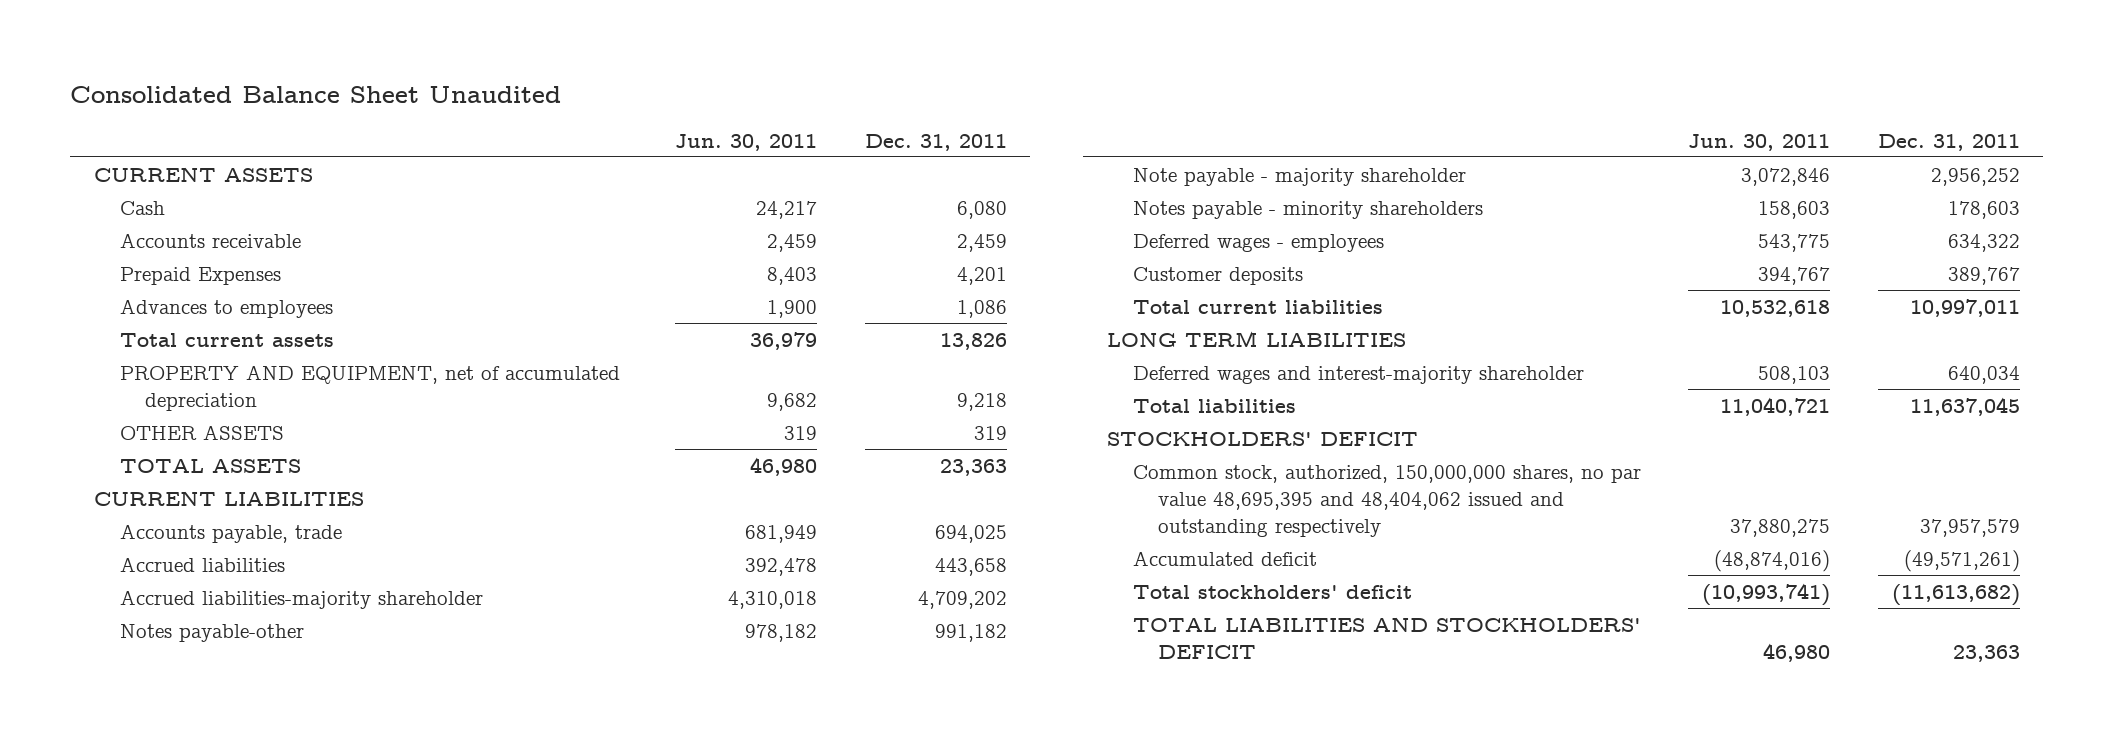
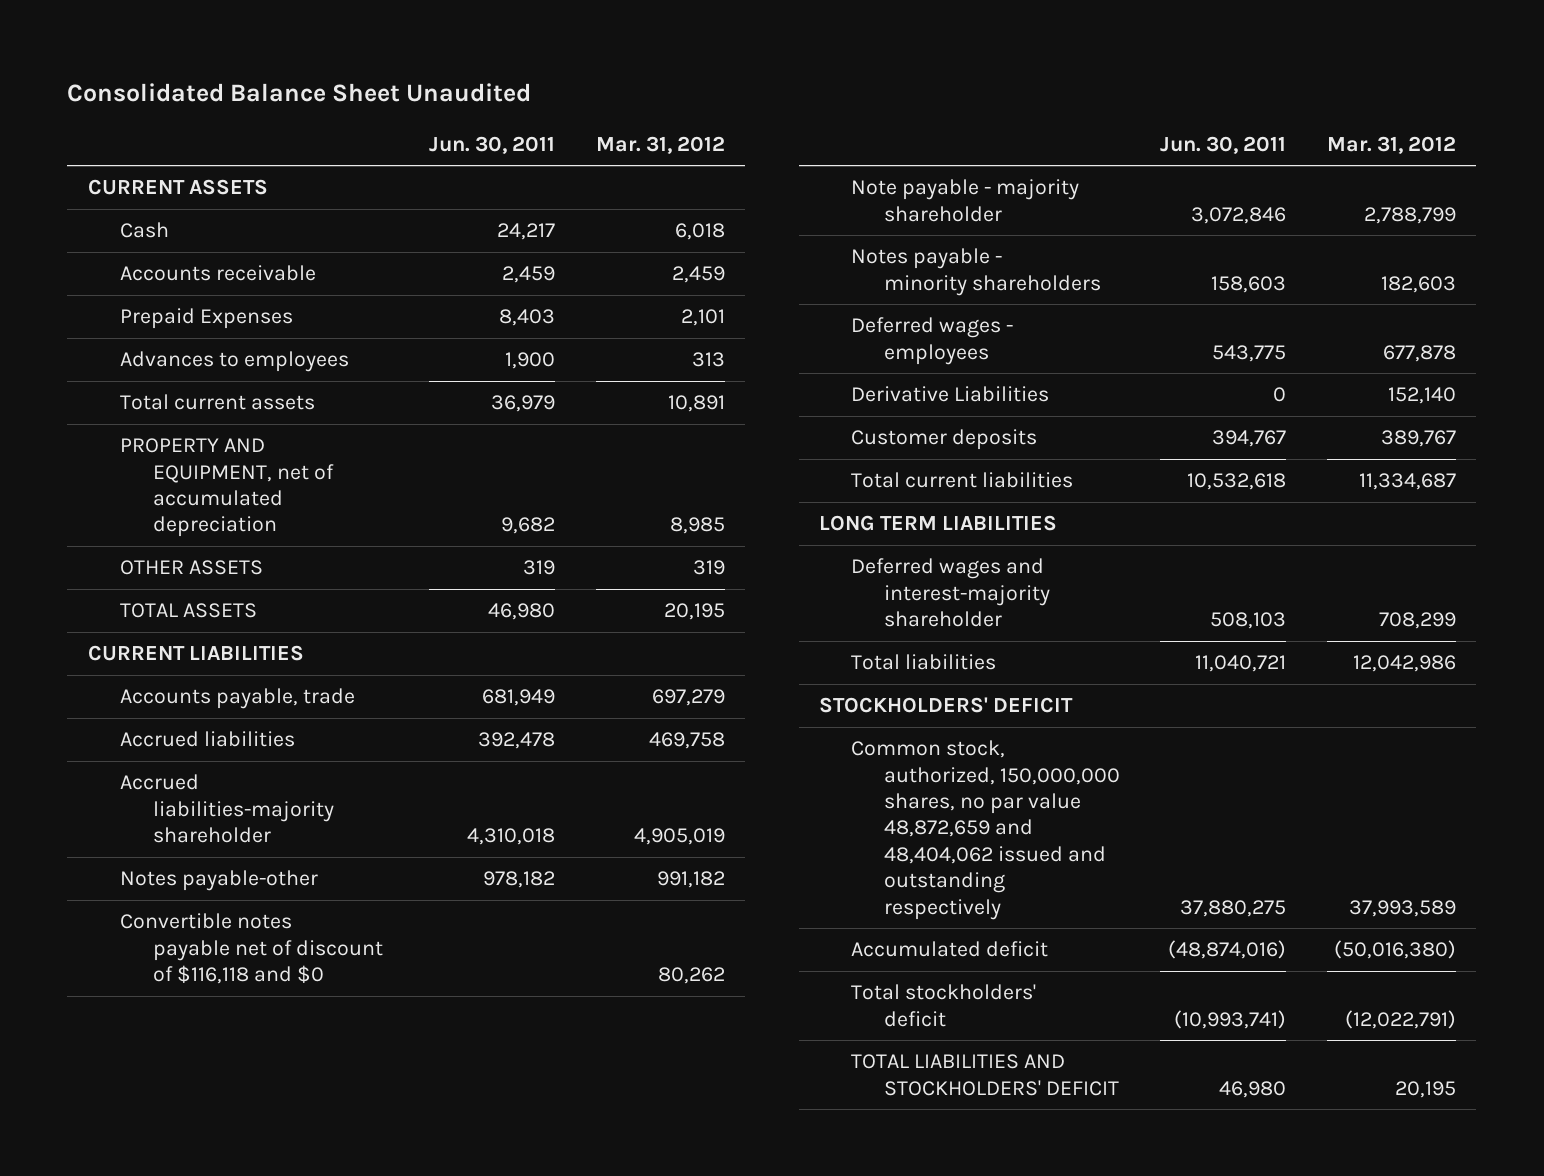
- | Jun. 30, 2011 | Dec. 31, 2011
+ | Jun. 30, 2011 | Mar. 31, 2012
+ Convertible notes payable net of discount of $116,118 and $0 | | 80,262
+ Derivative Liabilities | 0 | 152,140
- Common stock, authorized, 150,000,000 shares, no par value 48,695,395 and 48,404,062 issued and outstanding respectively | 37,880,275 | 37,957,579
+ Common stock, authorized, 150,000,000 shares, no par value 48,872,659 and 48,404,062 issued and outstanding respectively | 37,880,275 | 37,993,589

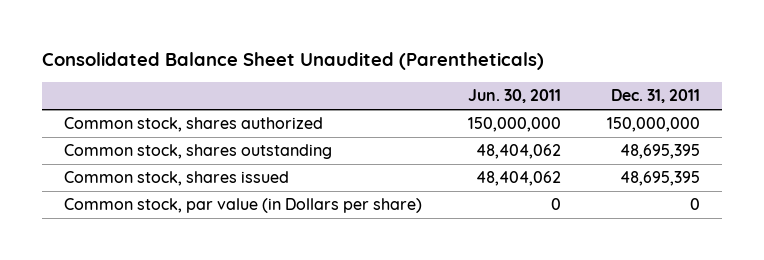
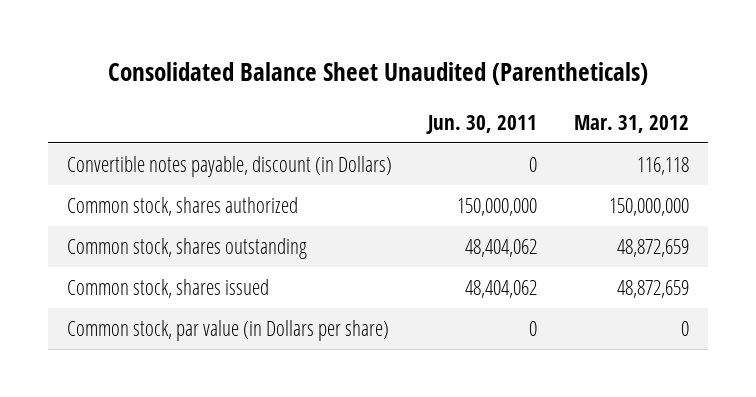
- | Jun. 30, 2011 | Dec. 31, 2011
+ | Jun. 30, 2011 | Mar. 31, 2012
+ Convertible notes payable, discount (in Dollars) | 0 | 116,118

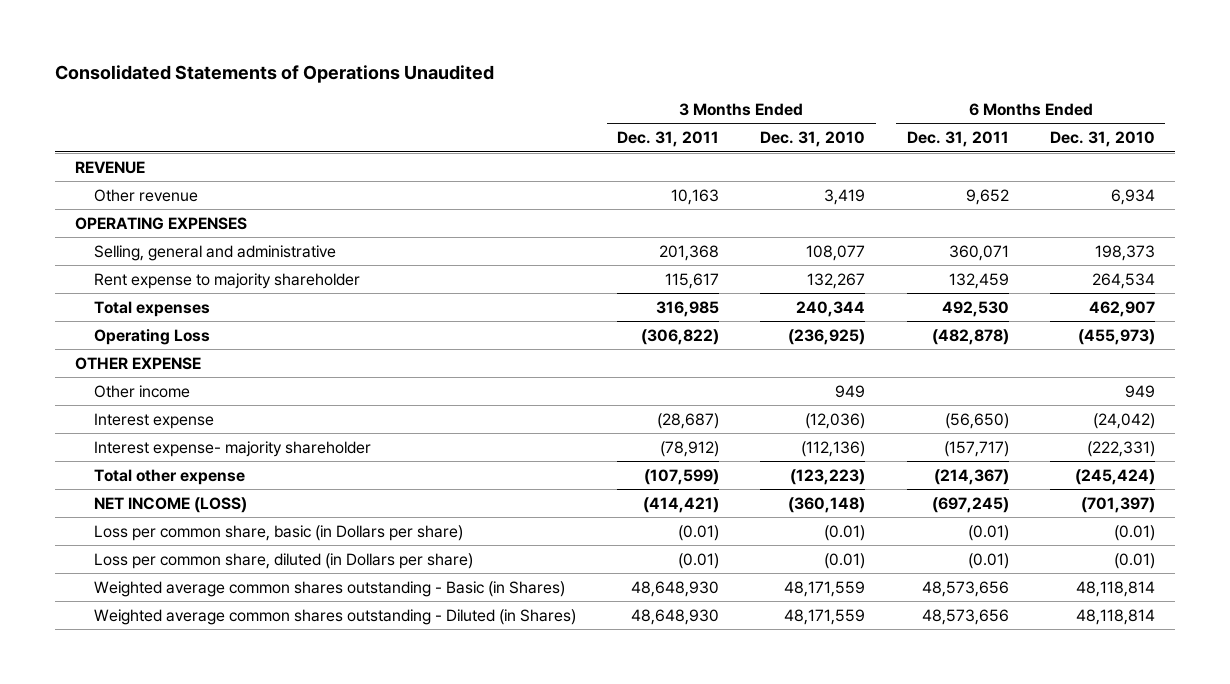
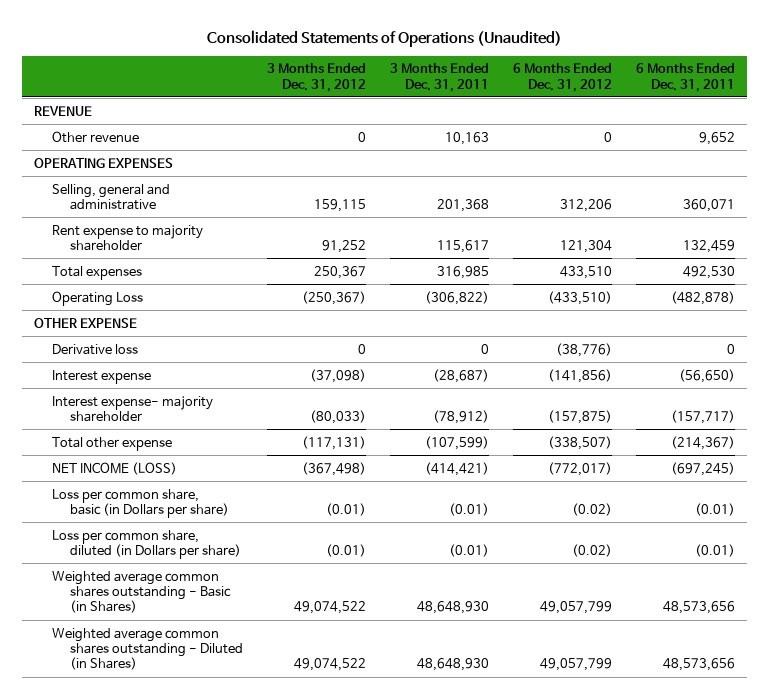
- Consolidated Statements of Operations Unaudited
+ Consolidated Statements of Operations (Unaudited)
- | 3 Months Ended Dec. 31, 2011 | 3 Months Ended Dec. 31, 2010 | 6 Months Ended Dec. 31, 2011 | 6 Months Ended Dec. 31, 2010
+ | 3 Months Ended Dec. 31, 2012 | 3 Months Ended Dec. 31, 2011 | 6 Months Ended Dec. 31, 2012 | 6 Months Ended Dec. 31, 2011
- Other income | | 949 | | 949
+ Derivative loss | 0 | 0 | (38,776) | 0

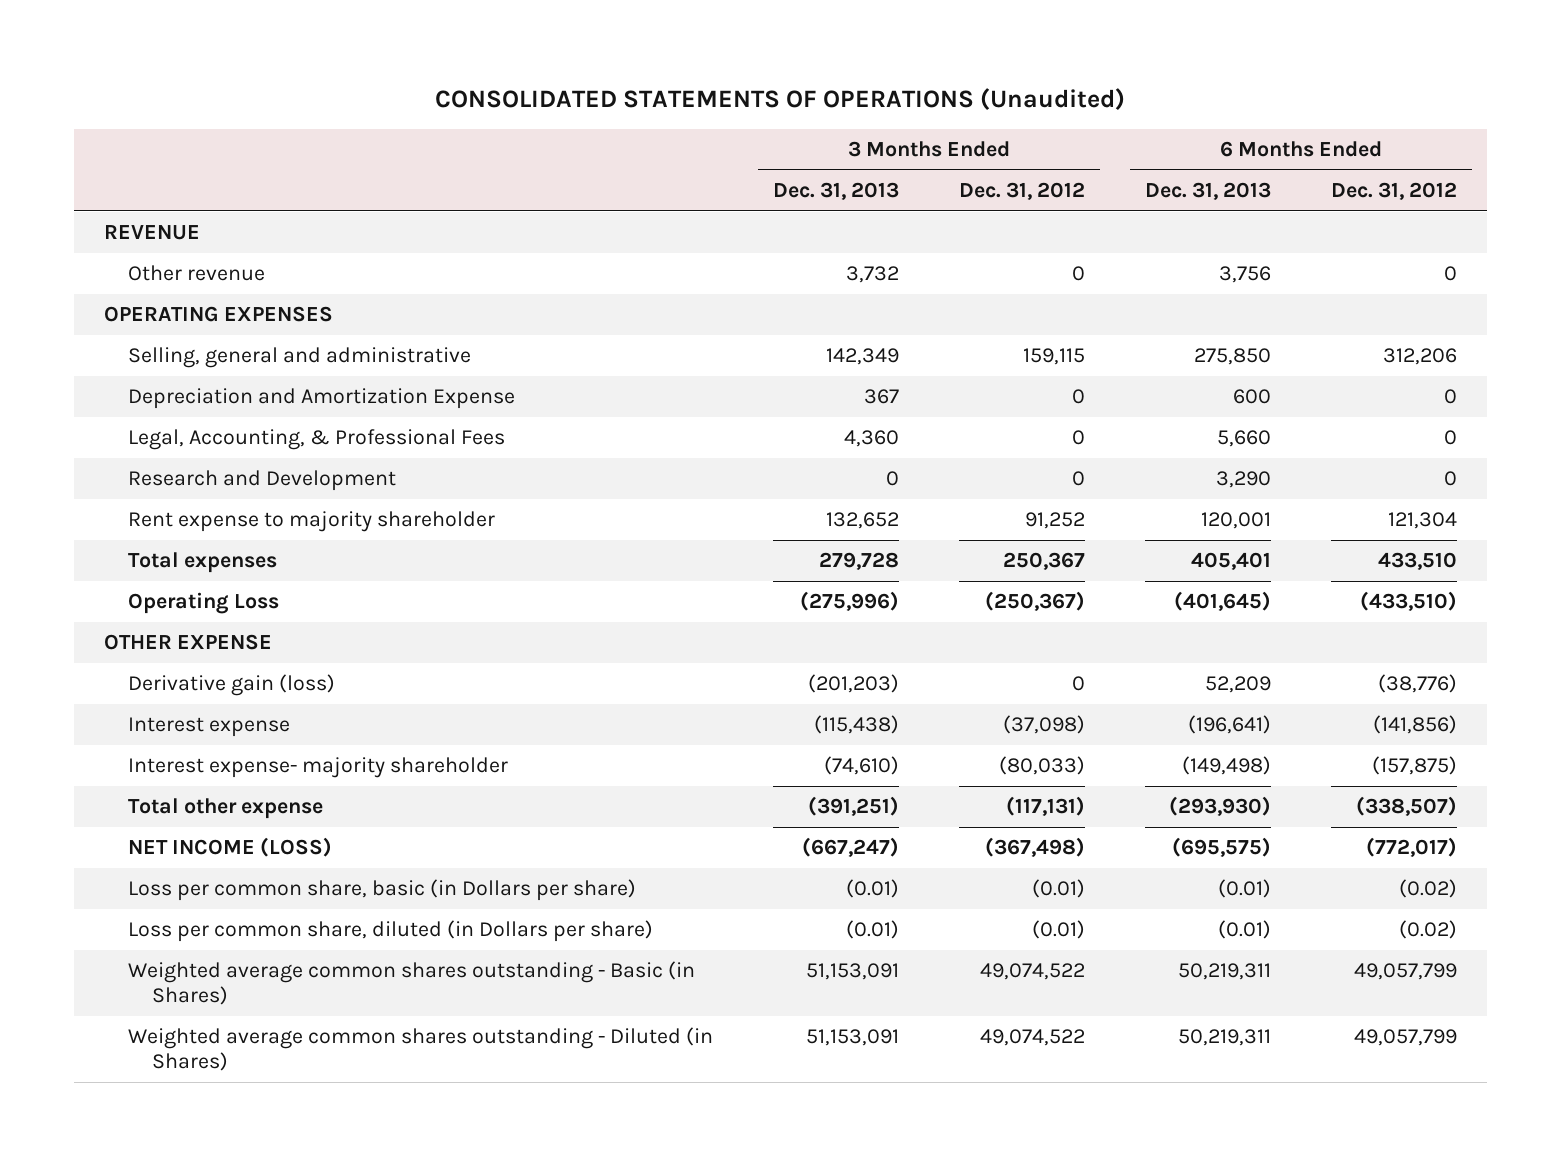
- Consolidated Statements of Operations (Unaudited)
+ CONSOLIDATED STATEMENTS OF OPERATIONS (Unaudited)
- | 3 Months Ended Dec. 31, 2012 | 3 Months Ended Dec. 31, 2011 | 6 Months Ended Dec. 31, 2012 | 6 Months Ended Dec. 31, 2011
+ | 3 Months Ended Dec. 31, 2013 | 3 Months Ended Dec. 31, 2012 | 6 Months Ended Dec. 31, 2013 | 6 Months Ended Dec. 31, 2012
+ Depreciation and Amortization Expense | 367 | 0 | 600 | 0
+ Legal, Accounting, & Professional Fees | 4,360 | 0 | 5,660 | 0
+ Research and Development | 0 | 0 | 3,290 | 0
- Derivative loss | 0 | 0 | (38,776) | 0
+ Derivative gain (loss) | (201,203) | 0 | 52,209 | (38,776)

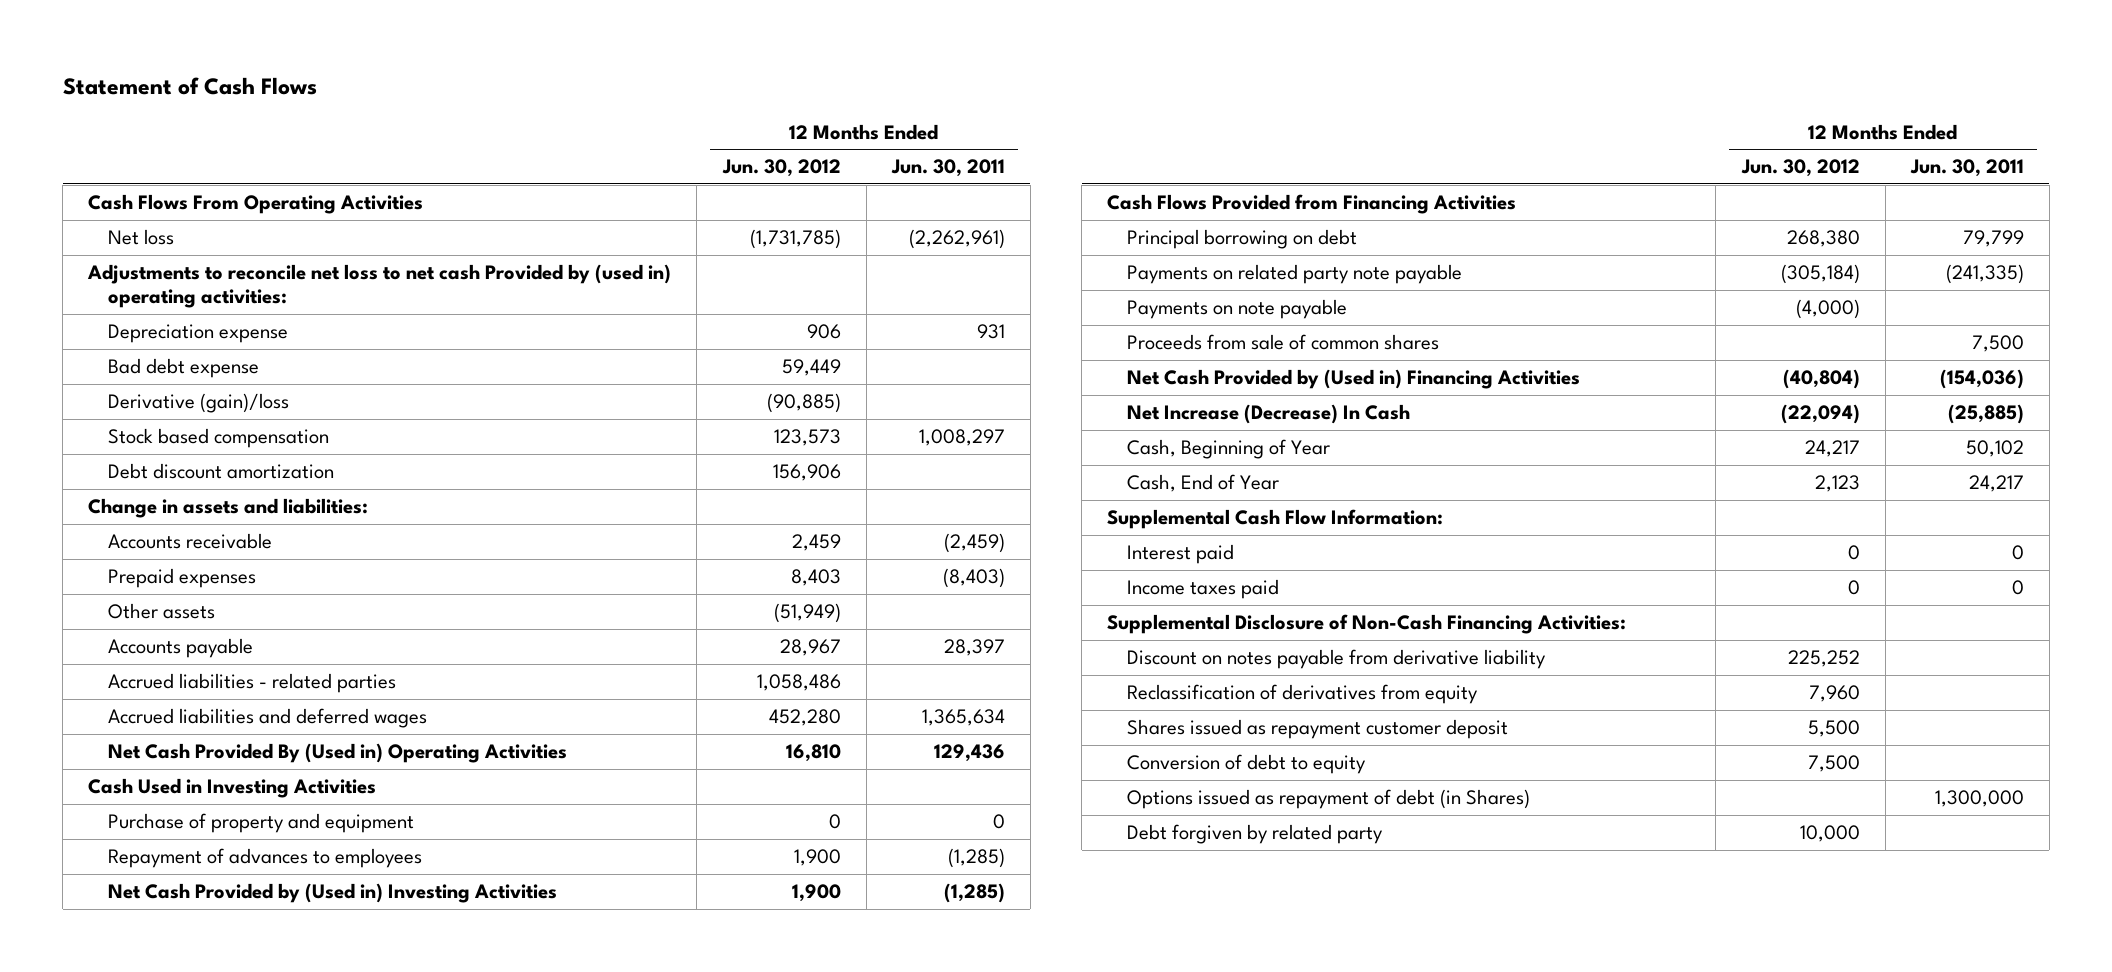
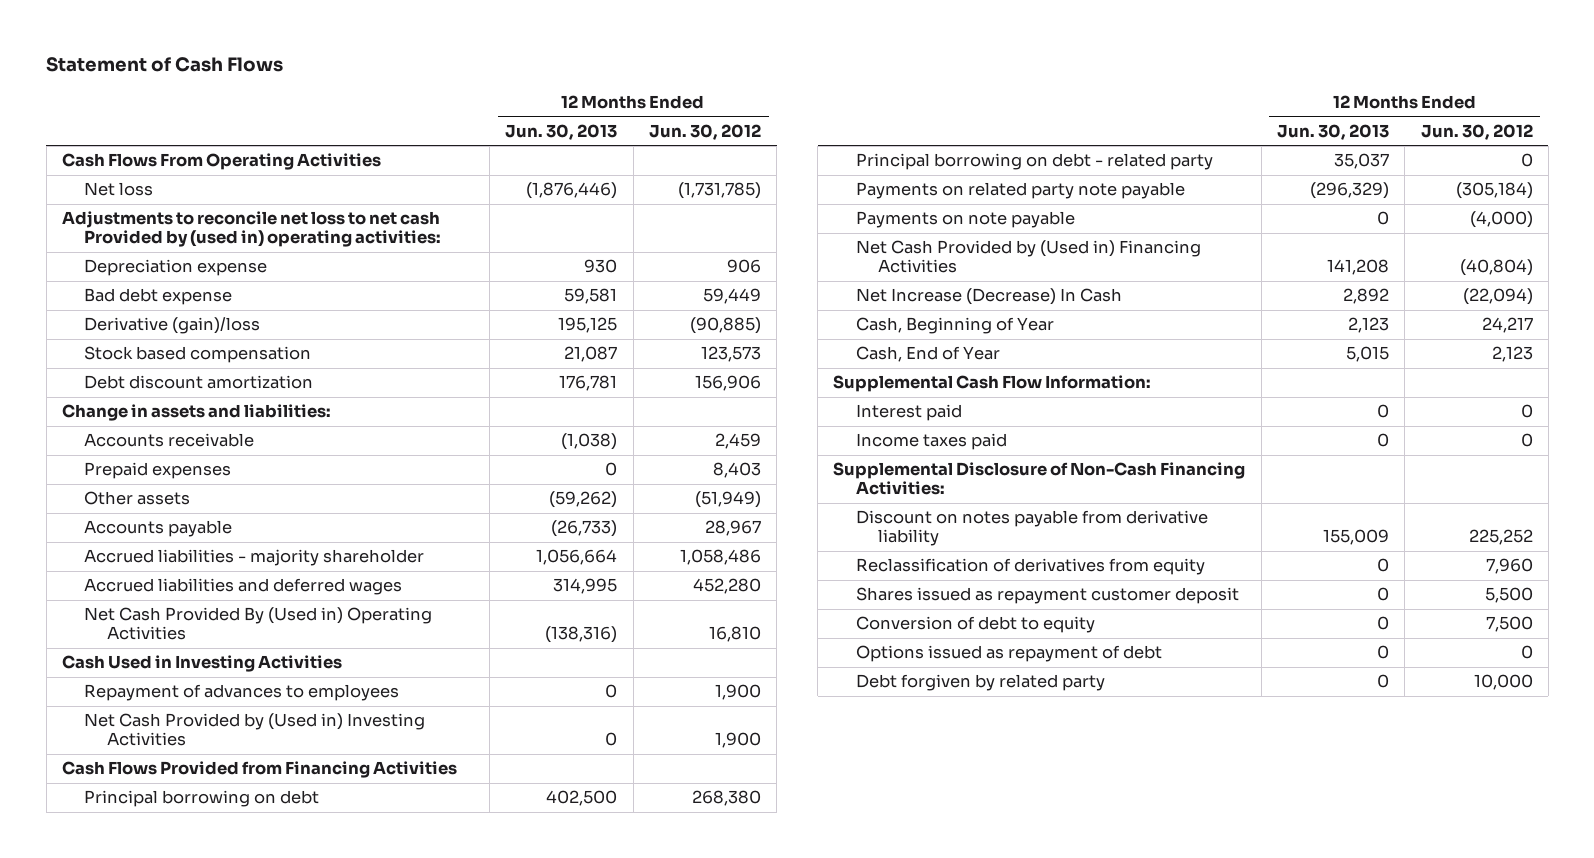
- | 12 Months Ended Jun. 30, 2012 | 12 Months Ended Jun. 30, 2011
+ | 12 Months Ended Jun. 30, 2013 | 12 Months Ended Jun. 30, 2012
- Accrued liabilities - related parties | 1,058,486 |
+ Accrued liabilities - majority shareholder | 1,056,664 | 1,058,486
- Purchase of property and equipment | 0 | 0
+ Principal borrowing on debt - related party | 35,037 | 0
- Proceeds from sale of common shares | | 7,500
- Options issued as repayment of debt (in Shares) | | 1,300,000
+ Options issued as repayment of debt | 0 | 0

